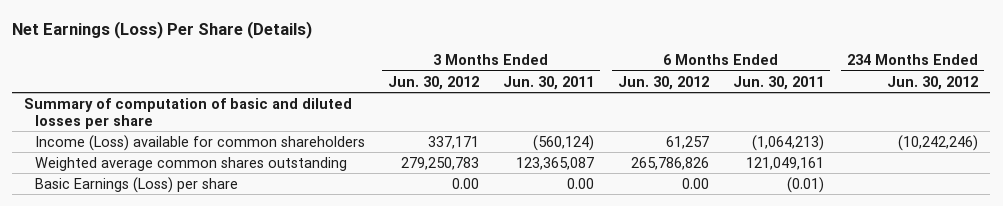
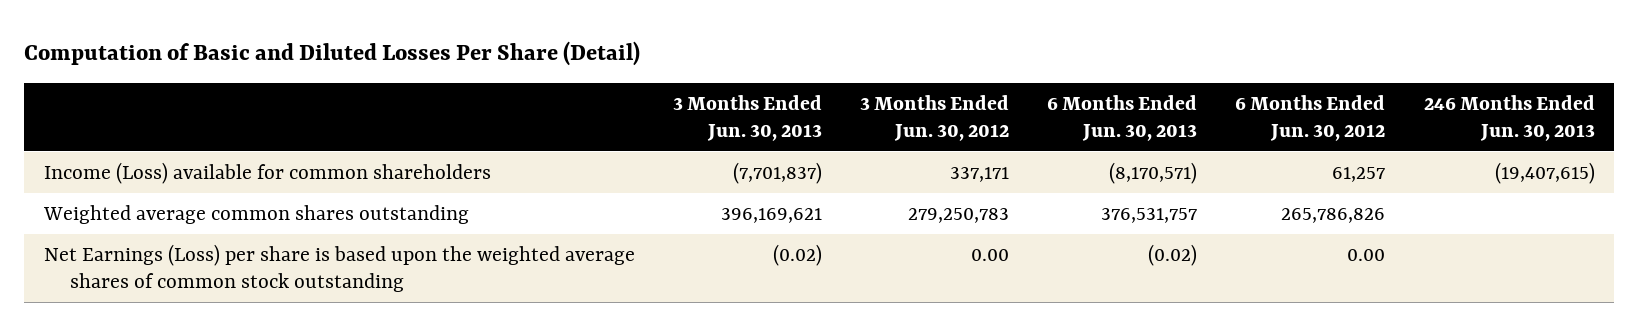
- Net Earnings (Loss) Per Share (Details)
+ Computation of Basic and Diluted Losses Per Share (Detail)
- | 3 Months Ended Jun. 30, 2012 | 3 Months Ended Jun. 30, 2011 | 6 Months Ended Jun. 30, 2012 | 6 Months Ended Jun. 30, 2011 | 234 Months Ended Jun. 30, 2012
+ | 3 Months Ended Jun. 30, 2013 | 3 Months Ended Jun. 30, 2012 | 6 Months Ended Jun. 30, 2013 | 6 Months Ended Jun. 30, 2012 | 246 Months Ended Jun. 30, 2013
- Summary of computation of basic and diluted losses per share
- Basic Earnings (Loss) per share | 0.00 | 0.00 | 0.00 | (0.01) |
+ Net Earnings (Loss) per share is based upon the weighted average shares of common stock outstanding | (0.02) | 0.00 | (0.02) | 0.00 |

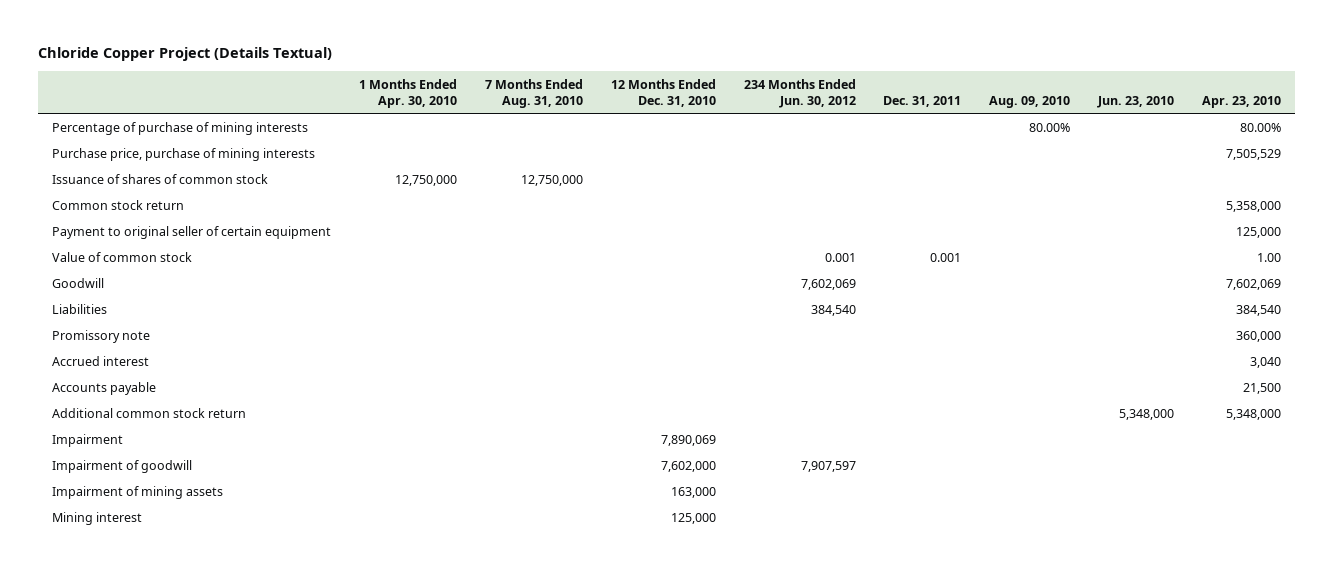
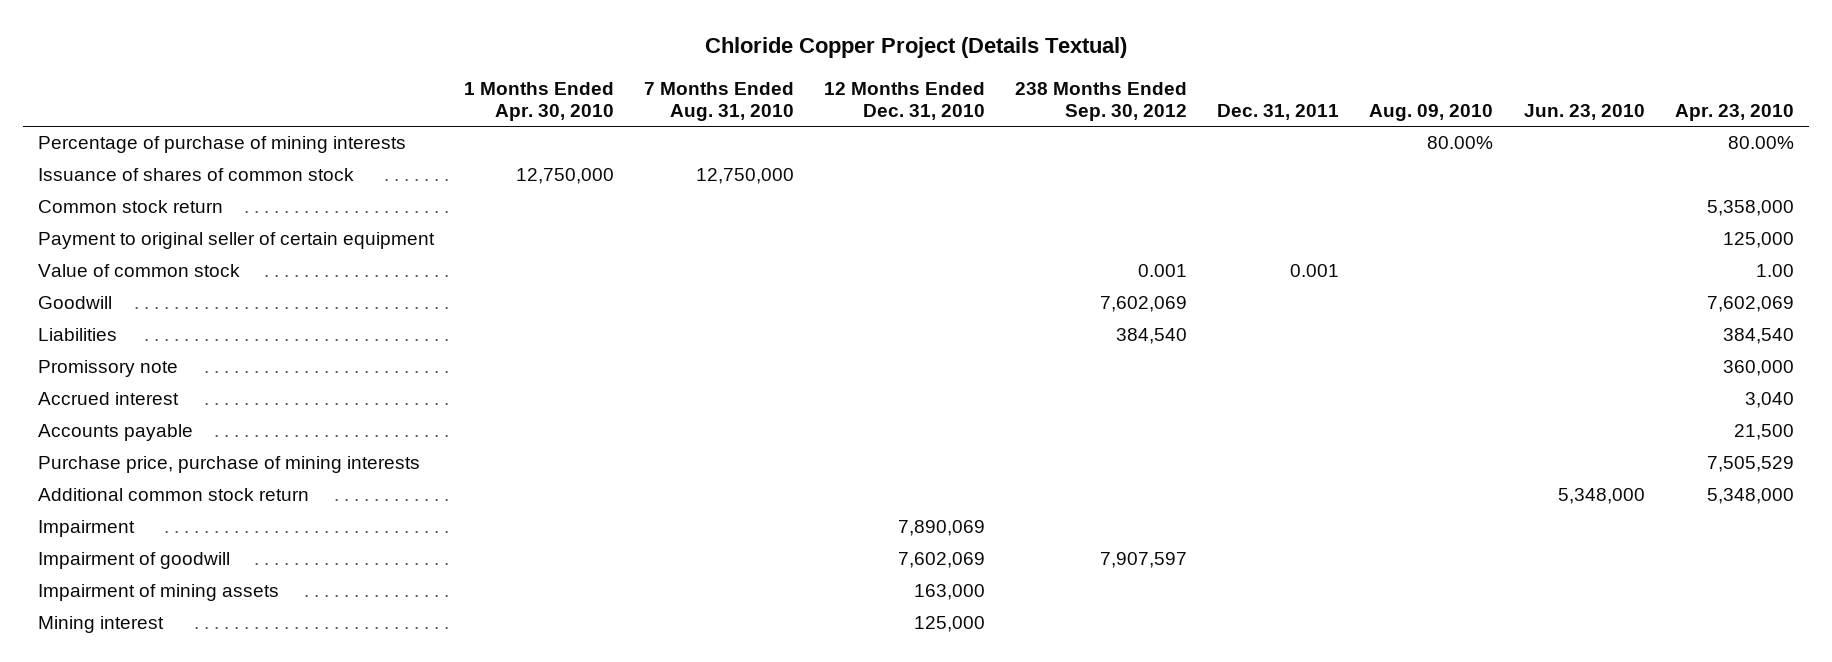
- | 1 Months Ended Apr. 30, 2010 | 7 Months Ended Aug. 31, 2010 | 12 Months Ended Dec. 31, 2010 | 234 Months Ended Jun. 30, 2012 | Dec. 31, 2011 | Aug. 09, 2010 | Jun. 23, 2010 | Apr. 23, 2010
+ | 1 Months Ended Apr. 30, 2010 | 7 Months Ended Aug. 31, 2010 | 12 Months Ended Dec. 31, 2010 | 238 Months Ended Sep. 30, 2012 | Dec. 31, 2011 | Aug. 09, 2010 | Jun. 23, 2010 | Apr. 23, 2010
moved down: Purchase price, purchase of mining interests | | | | | | | | 7,505,529
- Impairment of goodwill | | | 7,602,000 | 7,907,597 | | | |
+ Impairment of goodwill | | | 7,602,069 | 7,907,597 | | | |

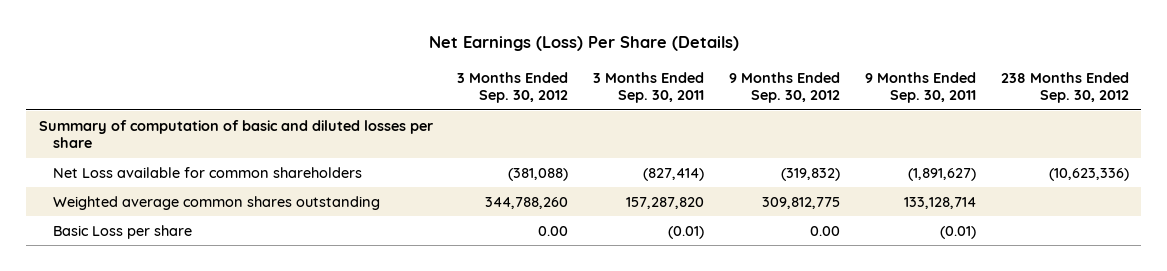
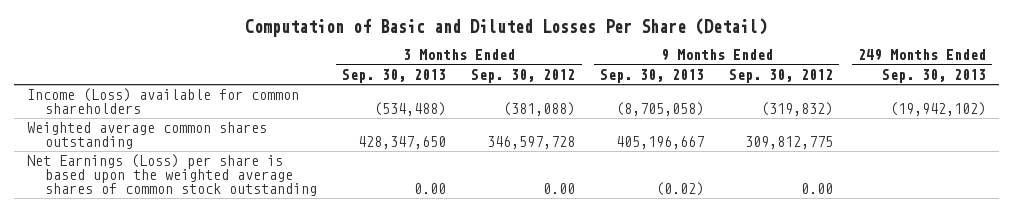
- Net Earnings (Loss) Per Share (Details)
+ Computation of Basic and Diluted Losses Per Share (Detail)
- | 3 Months Ended Sep. 30, 2012 | 3 Months Ended Sep. 30, 2011 | 9 Months Ended Sep. 30, 2012 | 9 Months Ended Sep. 30, 2011 | 238 Months Ended Sep. 30, 2012
+ | 3 Months Ended Sep. 30, 2013 | 3 Months Ended Sep. 30, 2012 | 9 Months Ended Sep. 30, 2013 | 9 Months Ended Sep. 30, 2012 | 249 Months Ended Sep. 30, 2013
- Summary of computation of basic and diluted losses per share
- Net Loss available for common shareholders | (381,088) | (827,414) | (319,832) | (1,891,627) | (10,623,336)
- Weighted average common shares outstanding | 344,788,260 | 157,287,820 | 309,812,775 | 133,128,714 |
- Basic Loss per share | 0.00 | (0.01) | 0.00 | (0.01) |
+ Income (Loss) available for common shareholders | (534,488) | (381,088) | (8,705,058) | (319,832) | (19,942,102)
+ Weighted average common shares outstanding | 428,347,650 | 346,597,728 | 405,196,667 | 309,812,775 |
+ Net Earnings (Loss) per share is based upon the weighted average shares of common stock outstanding | 0.00 | 0.00 | (0.02) | 0.00 |

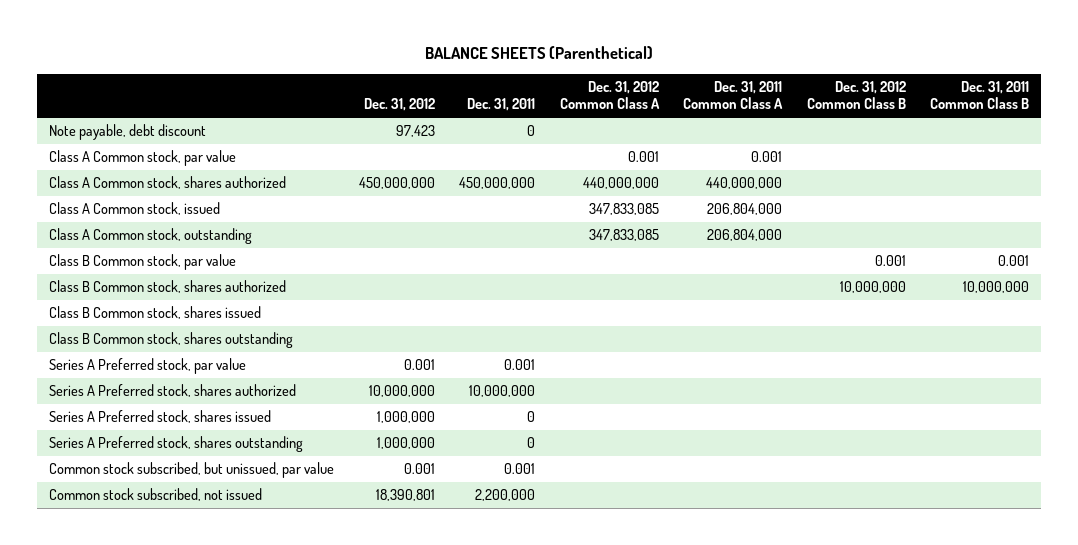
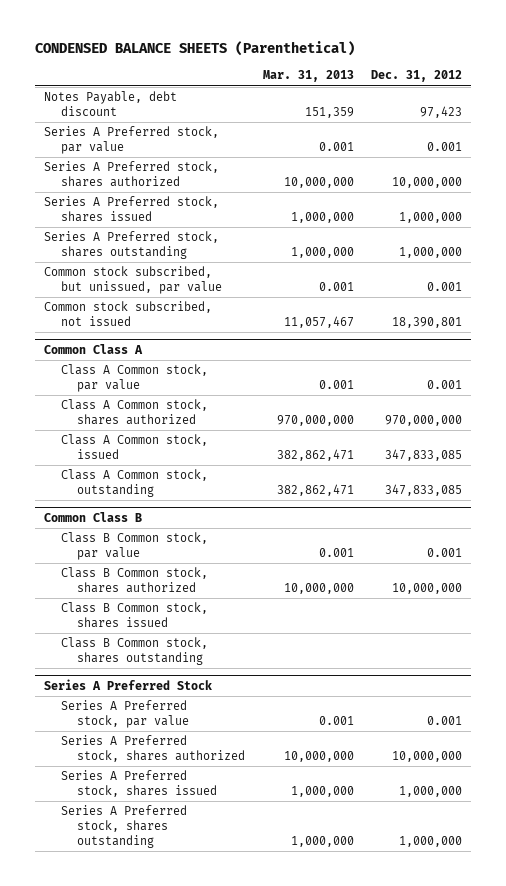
- BALANCE SHEETS (Parenthetical)
+ CONDENSED BALANCE SHEETS (Parenthetical)
- | Dec. 31, 2012 | Dec. 31, 2011 | Dec. 31, 2012 Common Class A | Dec. 31, 2011 Common Class A | Dec. 31, 2012 Common Class B | Dec. 31, 2011 Common Class B
+ | Mar. 31, 2013 | Dec. 31, 2012
- Note payable, debt discount | 97,423 | 0 | | | |
- Class A Common stock, par value | | | 0.001 | 0.001 | |
- Class A Common stock, shares authorized | 450,000,000 | 450,000,000 | 440,000,000 | 440,000,000 | |
- Class A Common stock, issued | | | 347,833,085 | 206,804,000 | |
- Class A Common stock, outstanding | | | 347,833,085 | 206,804,000 | |
- Class B Common stock, par value | | | | | 0.001 | 0.001
- Class B Common stock, shares authorized | | | | | 10,000,000 | 10,000,000
- Class B Common stock, shares issued
- Class B Common stock, shares outstanding
+ Notes Payable, debt discount | 151,359 | 97,423
+ Common Class A
+ Class A Common stock, par value | 0.001 | 0.001
+ Class A Common stock, shares authorized | 970,000,000 | 970,000,000
+ Class A Common stock, issued | 382,862,471 | 347,833,085
+ Class A Common stock, outstanding | 382,862,471 | 347,833,085
+ Common Class B
+ Class B Common stock, par value | 0.001 | 0.001
+ Class B Common stock, shares authorized | 10,000,000 | 10,000,000
+ Class B Common stock, shares issued
+ Class B Common stock, shares outstanding
+ Series A Preferred Stock
+ Series A Preferred stock, par value | 0.001 | 0.001
+ Series A Preferred stock, shares authorized | 10,000,000 | 10,000,000
+ Series A Preferred stock, shares issued | 1,000,000 | 1,000,000
+ Series A Preferred stock, shares outstanding | 1,000,000 | 1,000,000

